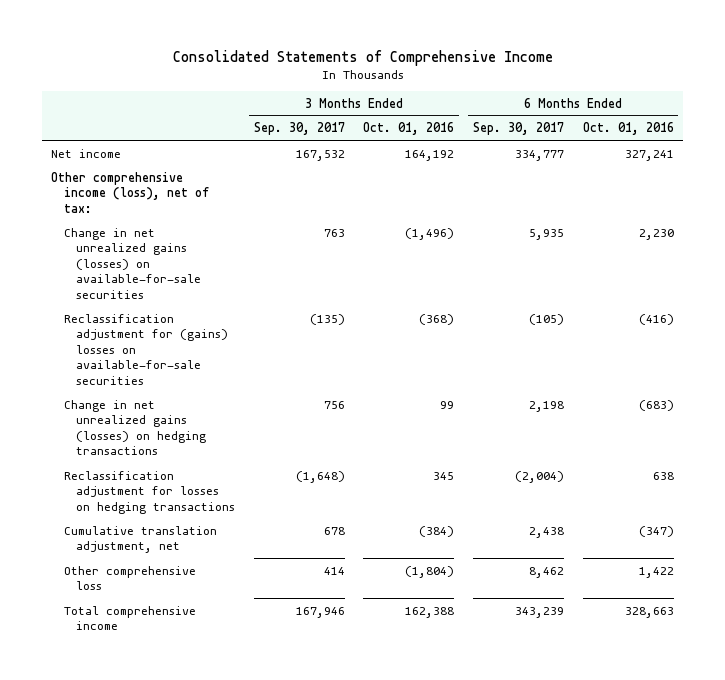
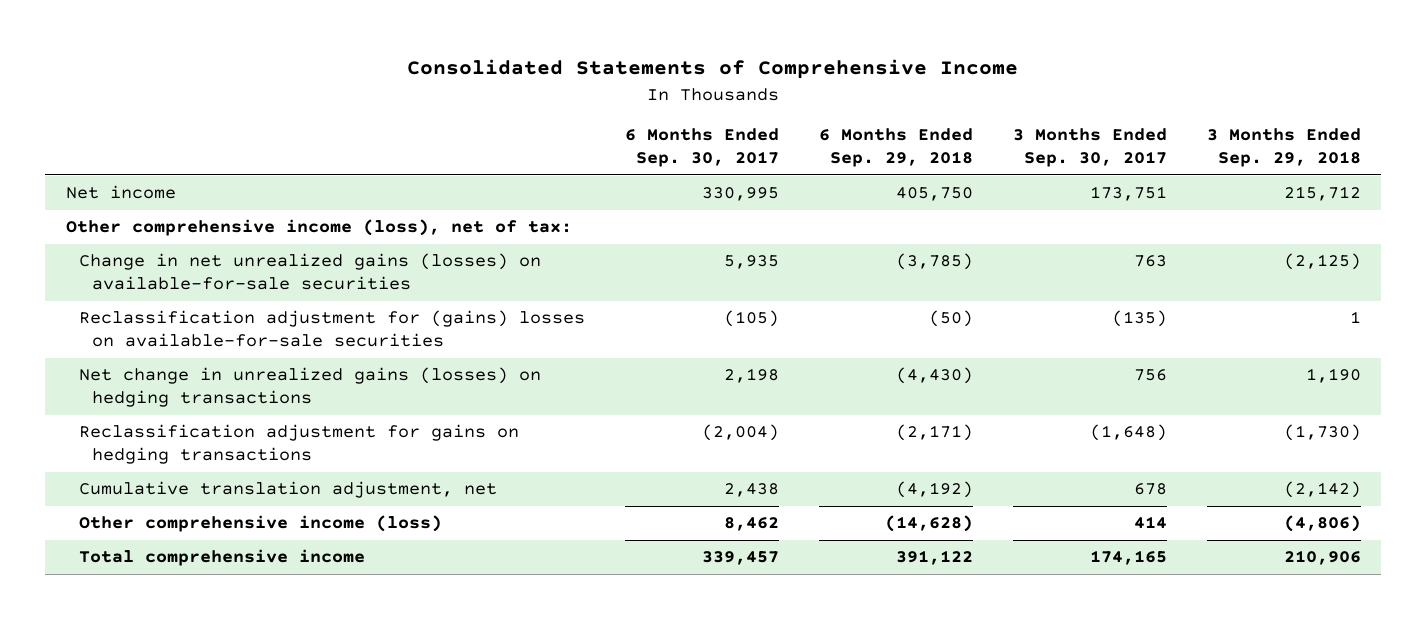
- | 3 Months Ended Sep. 30, 2017 | 3 Months Ended Oct. 01, 2016 | 6 Months Ended Sep. 30, 2017 | 6 Months Ended Oct. 01, 2016
+ | 6 Months Ended Sep. 30, 2017 | 6 Months Ended Sep. 29, 2018 | 3 Months Ended Sep. 30, 2017 | 3 Months Ended Sep. 29, 2018
- Net income | 167,532 | 164,192 | 334,777 | 327,241
+ Net income | 330,995 | 405,750 | 173,751 | 215,712
- Change in net unrealized gains (losses) on hedging transactions | 756 | 99 | 2,198 | (683)
- Reclassification adjustment for losses on hedging transactions | (1,648) | 345 | (2,004) | 638
+ Net change in unrealized gains (losses) on hedging transactions | 2,198 | (4,430) | 756 | 1,190
+ Reclassification adjustment for gains on hedging transactions | (2,004) | (2,171) | (1,648) | (1,730)
- Other comprehensive loss | 414 | (1,804) | 8,462 | 1,422
- Total comprehensive income | 167,946 | 162,388 | 343,239 | 328,663
+ Other comprehensive income (loss) | 8,462 | (14,628) | 414 | (4,806)
+ Total comprehensive income | 339,457 | 391,122 | 174,165 | 210,906

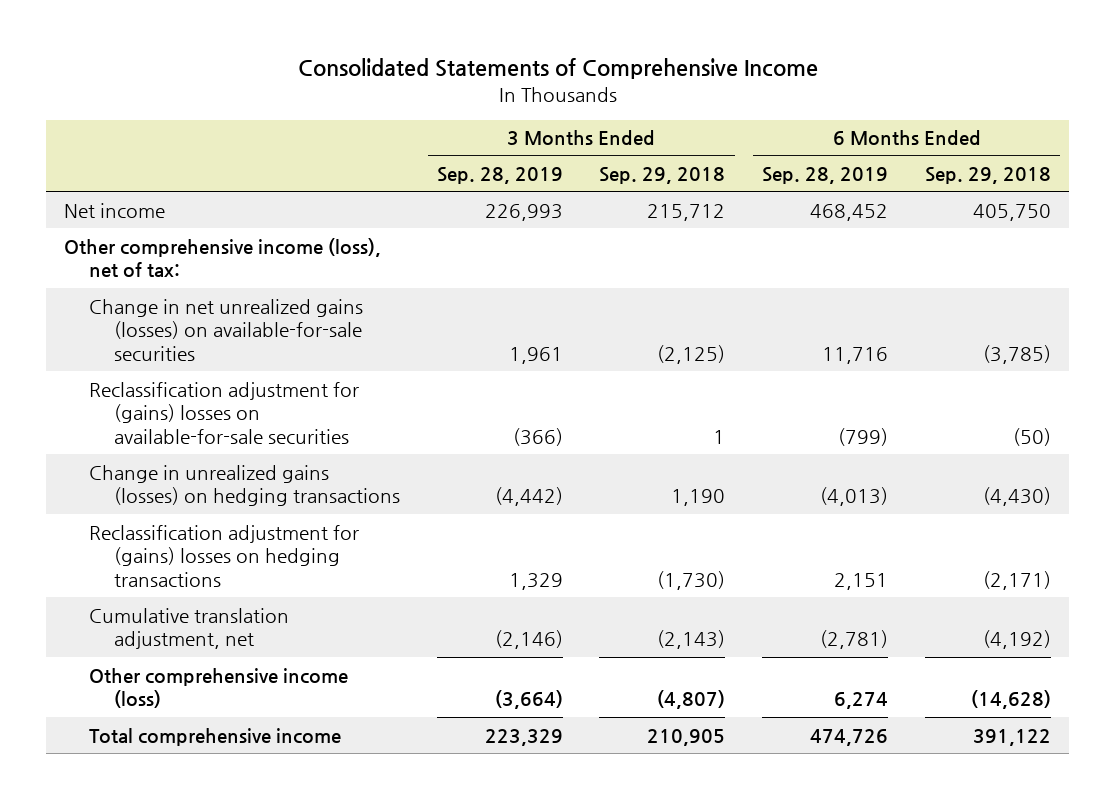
- | 6 Months Ended Sep. 30, 2017 | 6 Months Ended Sep. 29, 2018 | 3 Months Ended Sep. 30, 2017 | 3 Months Ended Sep. 29, 2018
+ | 3 Months Ended Sep. 28, 2019 | 3 Months Ended Sep. 29, 2018 | 6 Months Ended Sep. 28, 2019 | 6 Months Ended Sep. 29, 2018
- Net change in unrealized gains (losses) on hedging transactions | 2,198 | (4,430) | 756 | 1,190
- Reclassification adjustment for gains on hedging transactions | (2,004) | (2,171) | (1,648) | (1,730)
- Cumulative translation adjustment, net | 2,438 | (4,192) | 678 | (2,142)
- Other comprehensive income (loss) | 8,462 | (14,628) | 414 | (4,806)
- Total comprehensive income | 339,457 | 391,122 | 174,165 | 210,906
+ Change in unrealized gains (losses) on hedging transactions | (4,442) | 1,190 | (4,013) | (4,430)
+ Reclassification adjustment for (gains) losses on hedging transactions | 1,329 | (1,730) | 2,151 | (2,171)
+ Cumulative translation adjustment, net | (2,146) | (2,143) | (2,781) | (4,192)
+ Other comprehensive income (loss) | (3,664) | (4,807) | 6,274 | (14,628)
+ Total comprehensive income | 223,329 | 210,905 | 474,726 | 391,122

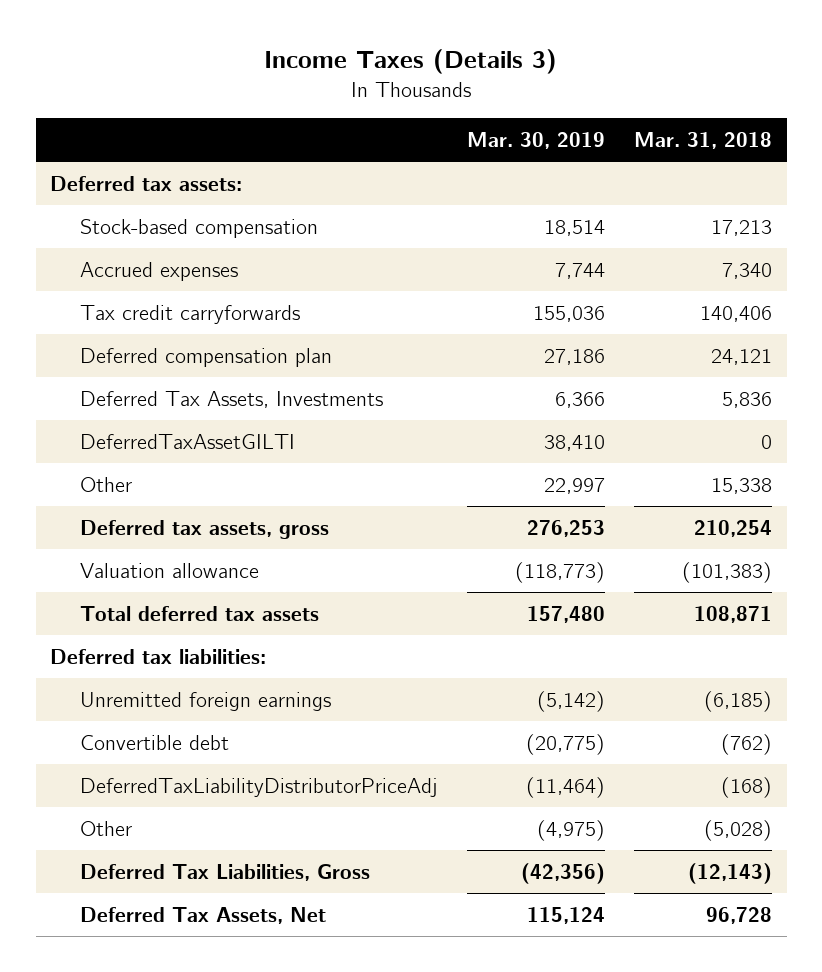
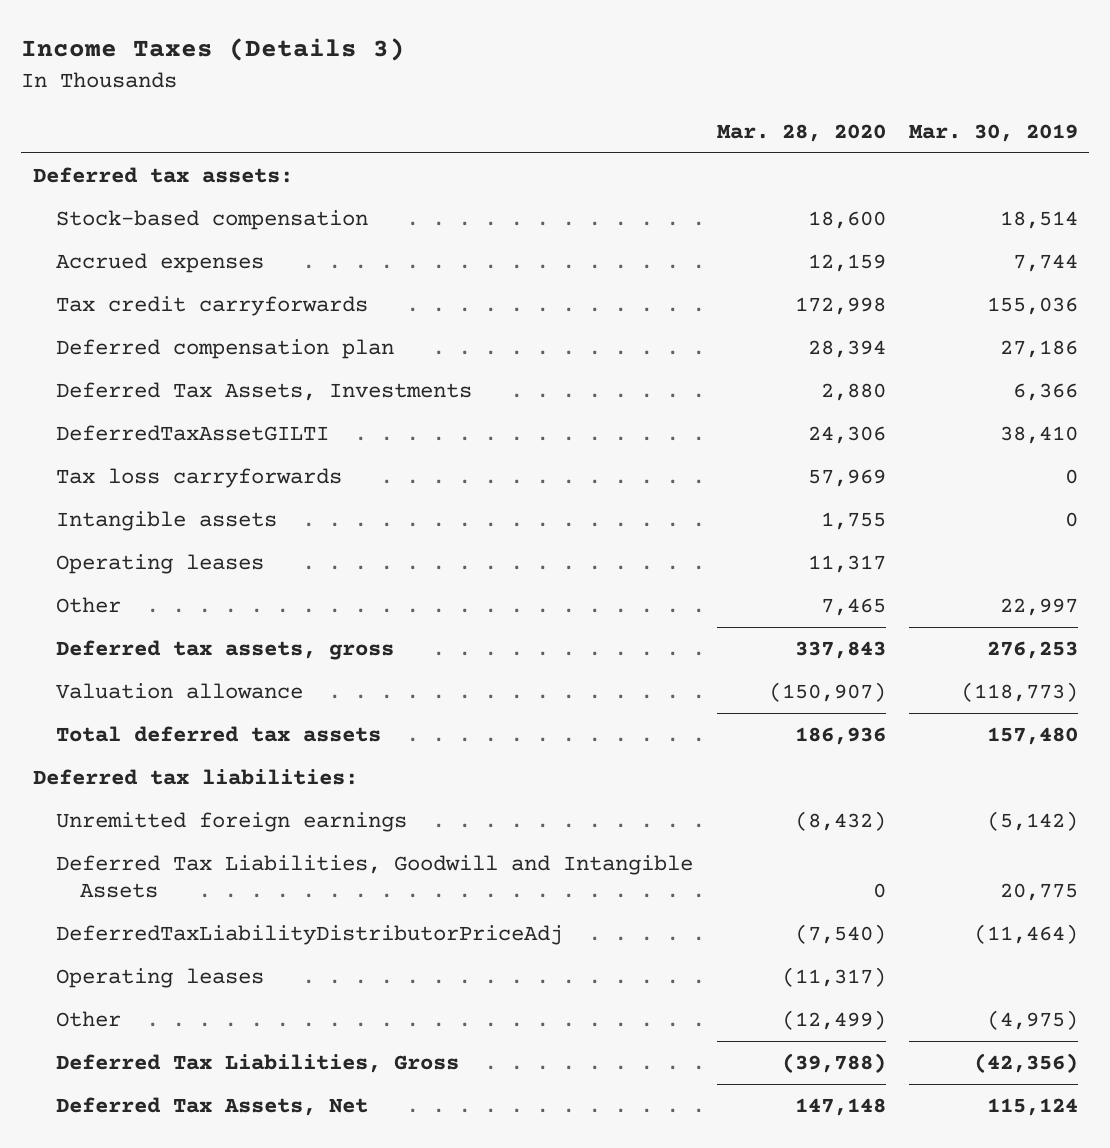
- | Mar. 30, 2019 | Mar. 31, 2018
+ | Mar. 28, 2020 | Mar. 30, 2019
+ Tax loss carryforwards | 57,969 | 0
+ Intangible assets | 1,755 | 0
+ Operating leases | 11,317 |
- Convertible debt | (20,775) | (762)
+ Deferred Tax Liabilities, Goodwill and Intangible Assets | 0 | 20,775
+ Operating leases | (11,317) |

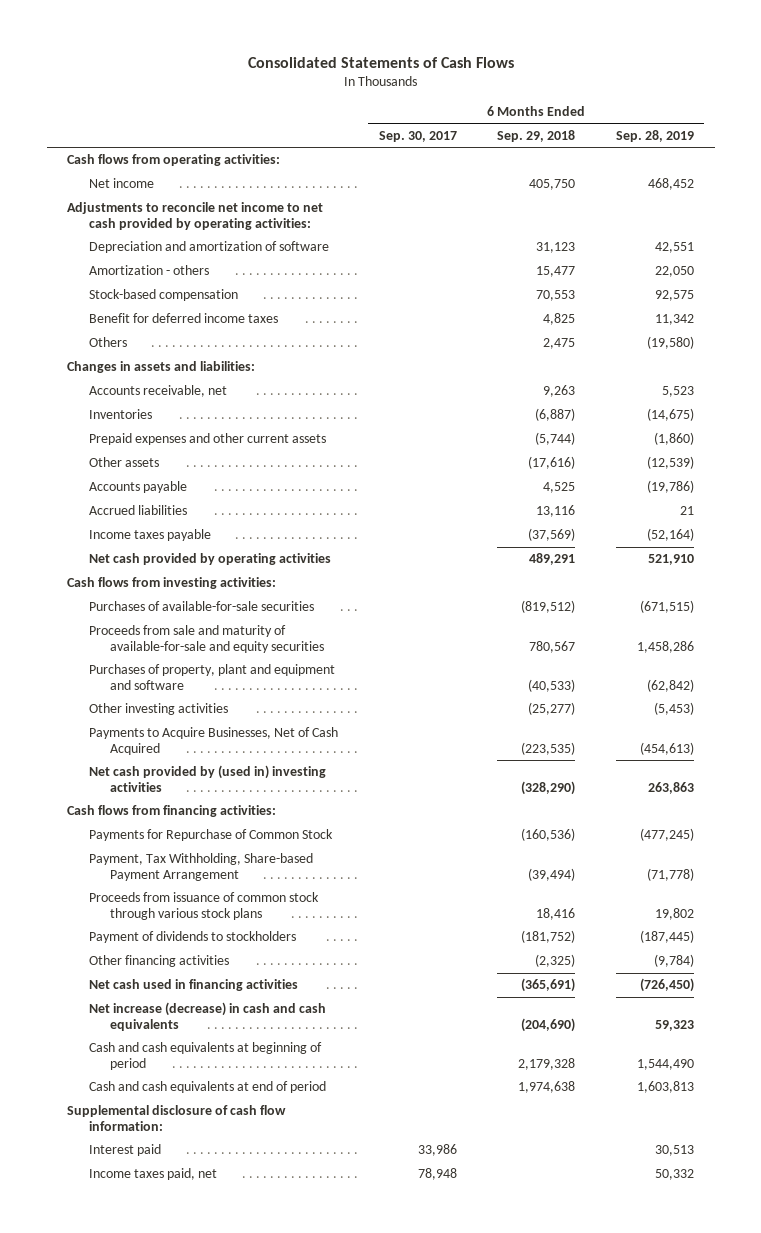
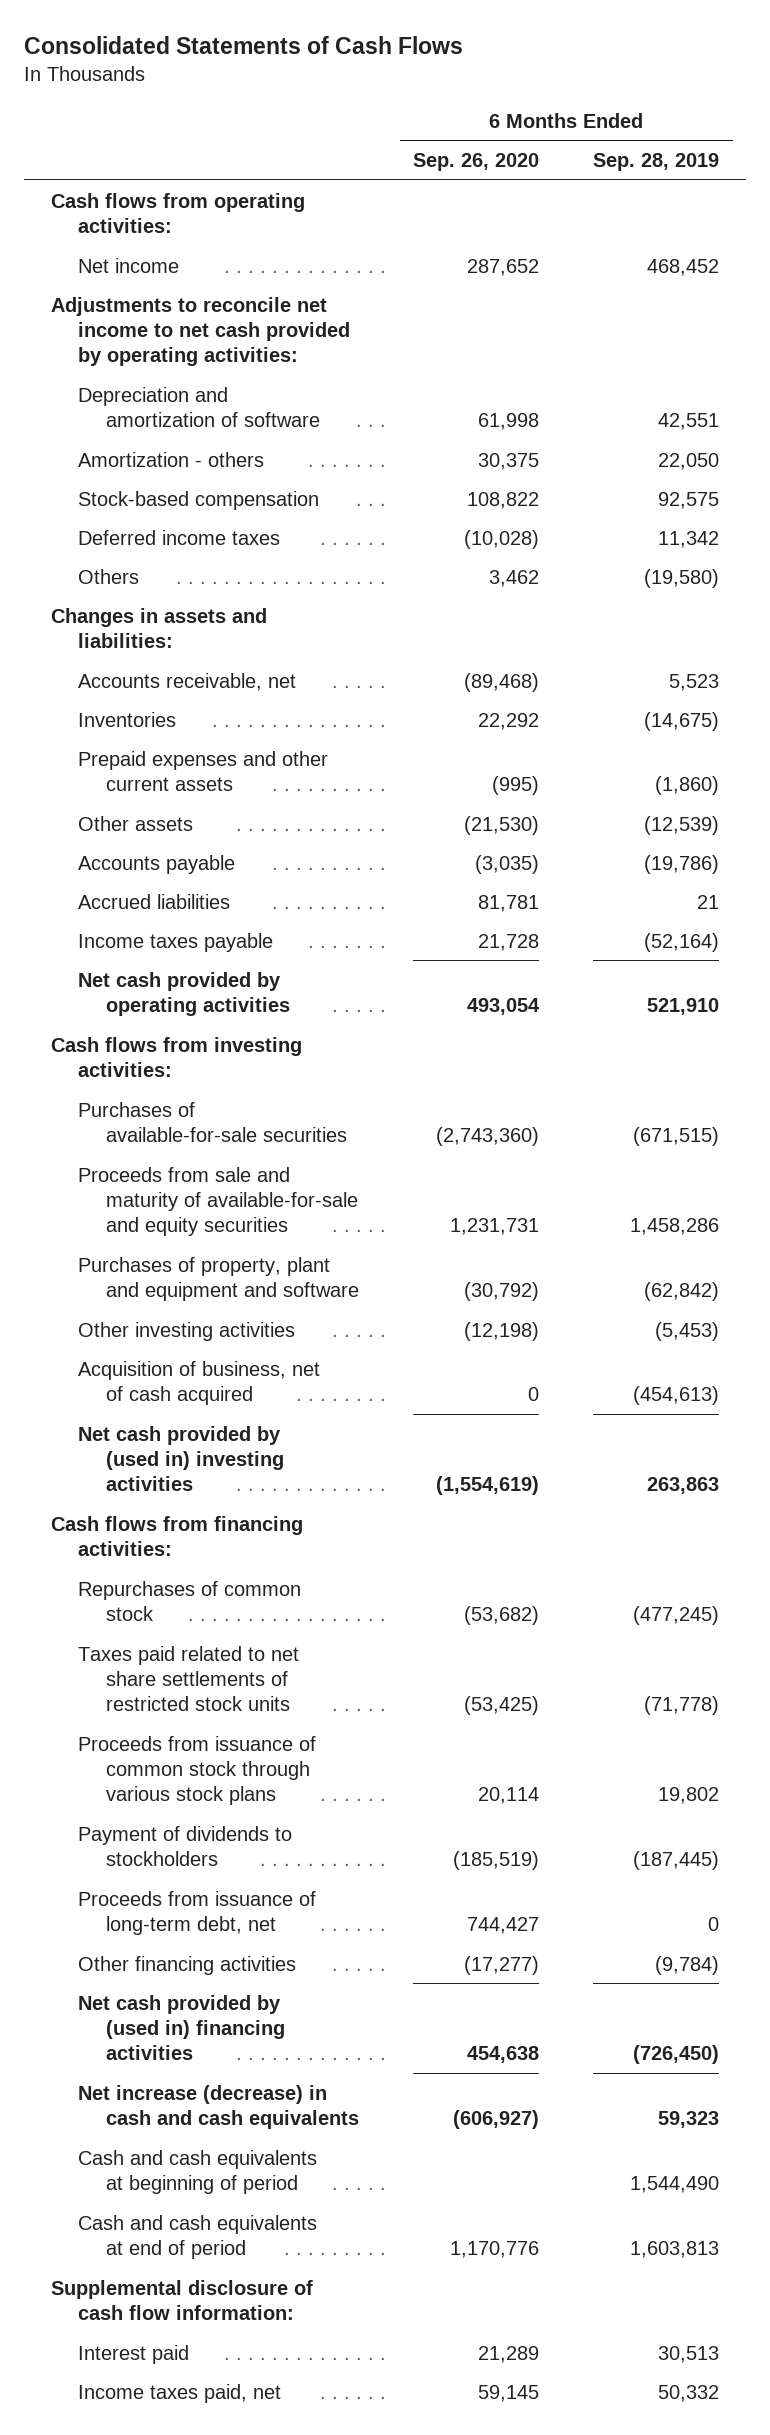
- | 6 Months Ended Sep. 30, 2017 | 6 Months Ended Sep. 29, 2018 | 6 Months Ended Sep. 28, 2019
+ | 6 Months Ended Sep. 26, 2020 | 6 Months Ended Sep. 28, 2019
- Benefit for deferred income taxes | | 4,825 | 11,342
+ Deferred income taxes | (10,028) | 11,342
- Payments to Acquire Businesses, Net of Cash Acquired | | (223,535) | (454,613)
+ Acquisition of business, net of cash acquired | 0 | (454,613)
- Payments for Repurchase of Common Stock | | (160,536) | (477,245)
- Payment, Tax Withholding, Share-based Payment Arrangement | | (39,494) | (71,778)
+ Repurchases of common stock | (53,682) | (477,245)
+ Taxes paid related to net share settlements of restricted stock units | (53,425) | (71,778)
+ Proceeds from issuance of long-term debt, net | 744,427 | 0
- Net cash used in financing activities | | (365,691) | (726,450)
+ Net cash provided by (used in) financing activities | 454,638 | (726,450)

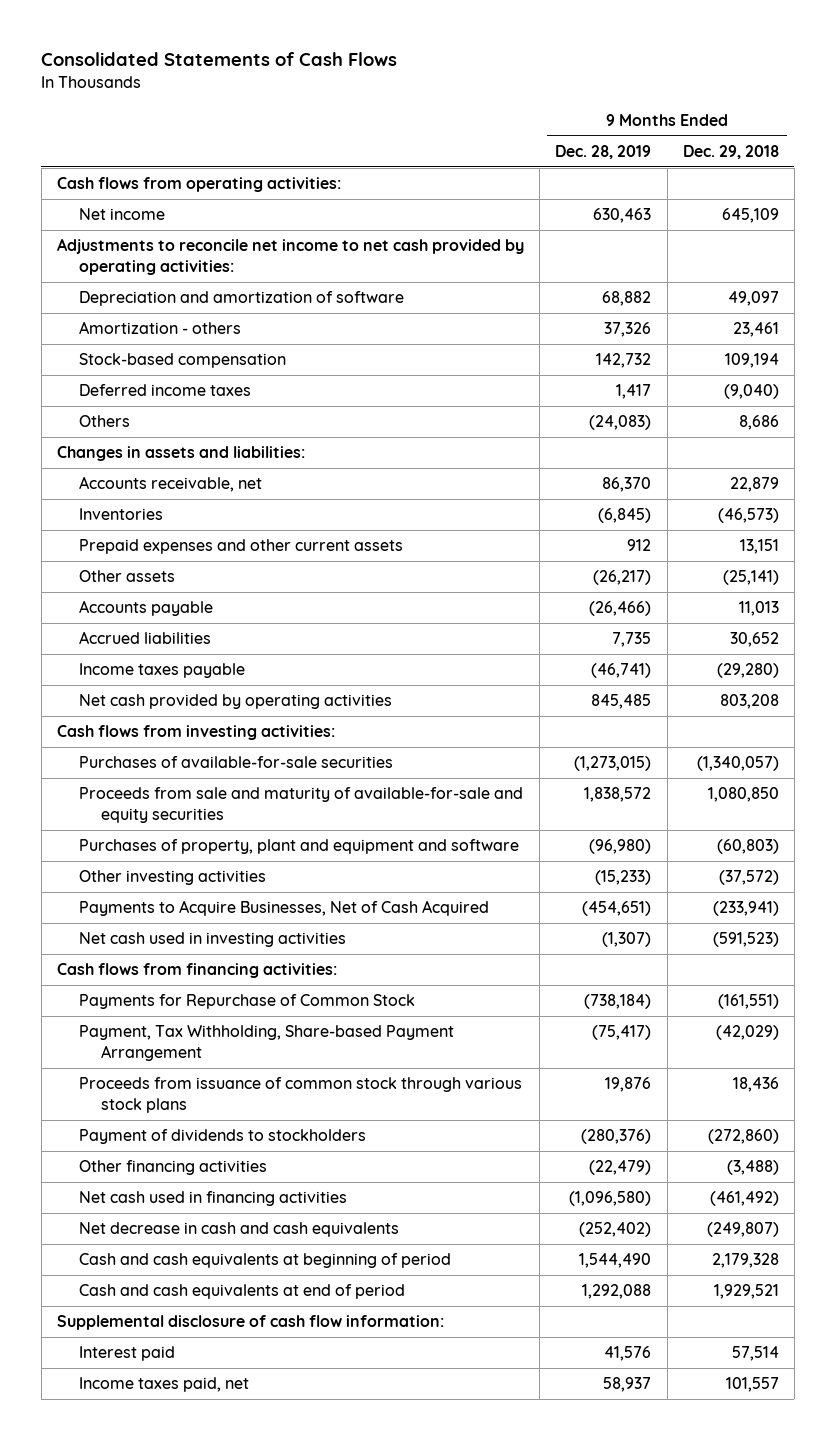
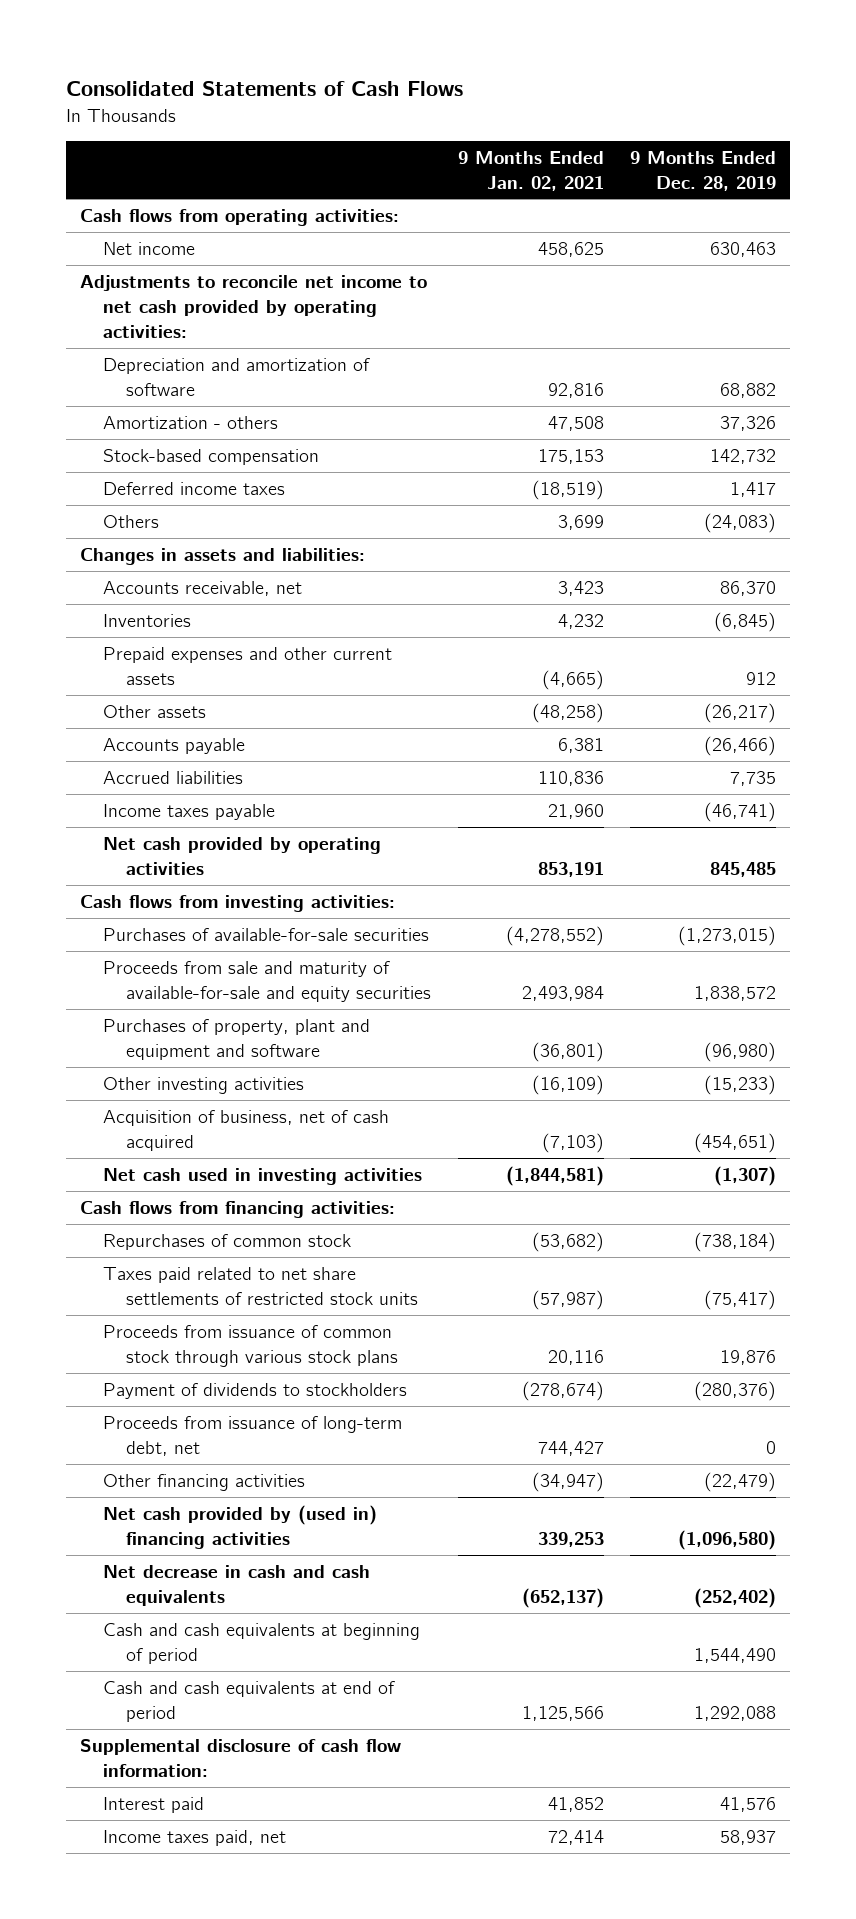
- | 9 Months Ended Dec. 28, 2019 | 9 Months Ended Dec. 29, 2018
+ | 9 Months Ended Jan. 02, 2021 | 9 Months Ended Dec. 28, 2019
- Payments to Acquire Businesses, Net of Cash Acquired | (454,651) | (233,941)
+ Acquisition of business, net of cash acquired | (7,103) | (454,651)
- Payments for Repurchase of Common Stock | (738,184) | (161,551)
- Payment, Tax Withholding, Share-based Payment Arrangement | (75,417) | (42,029)
+ Repurchases of common stock | (53,682) | (738,184)
+ Taxes paid related to net share settlements of restricted stock units | (57,987) | (75,417)
+ Proceeds from issuance of long-term debt, net | 744,427 | 0
- Net cash used in financing activities | (1,096,580) | (461,492)
+ Net cash provided by (used in) financing activities | 339,253 | (1,096,580)

